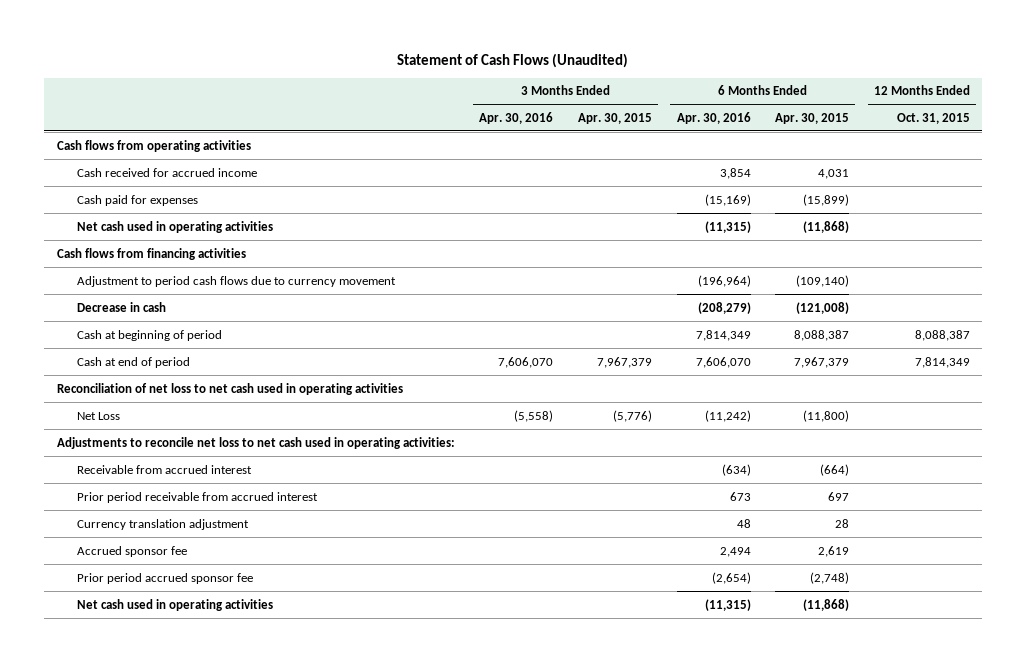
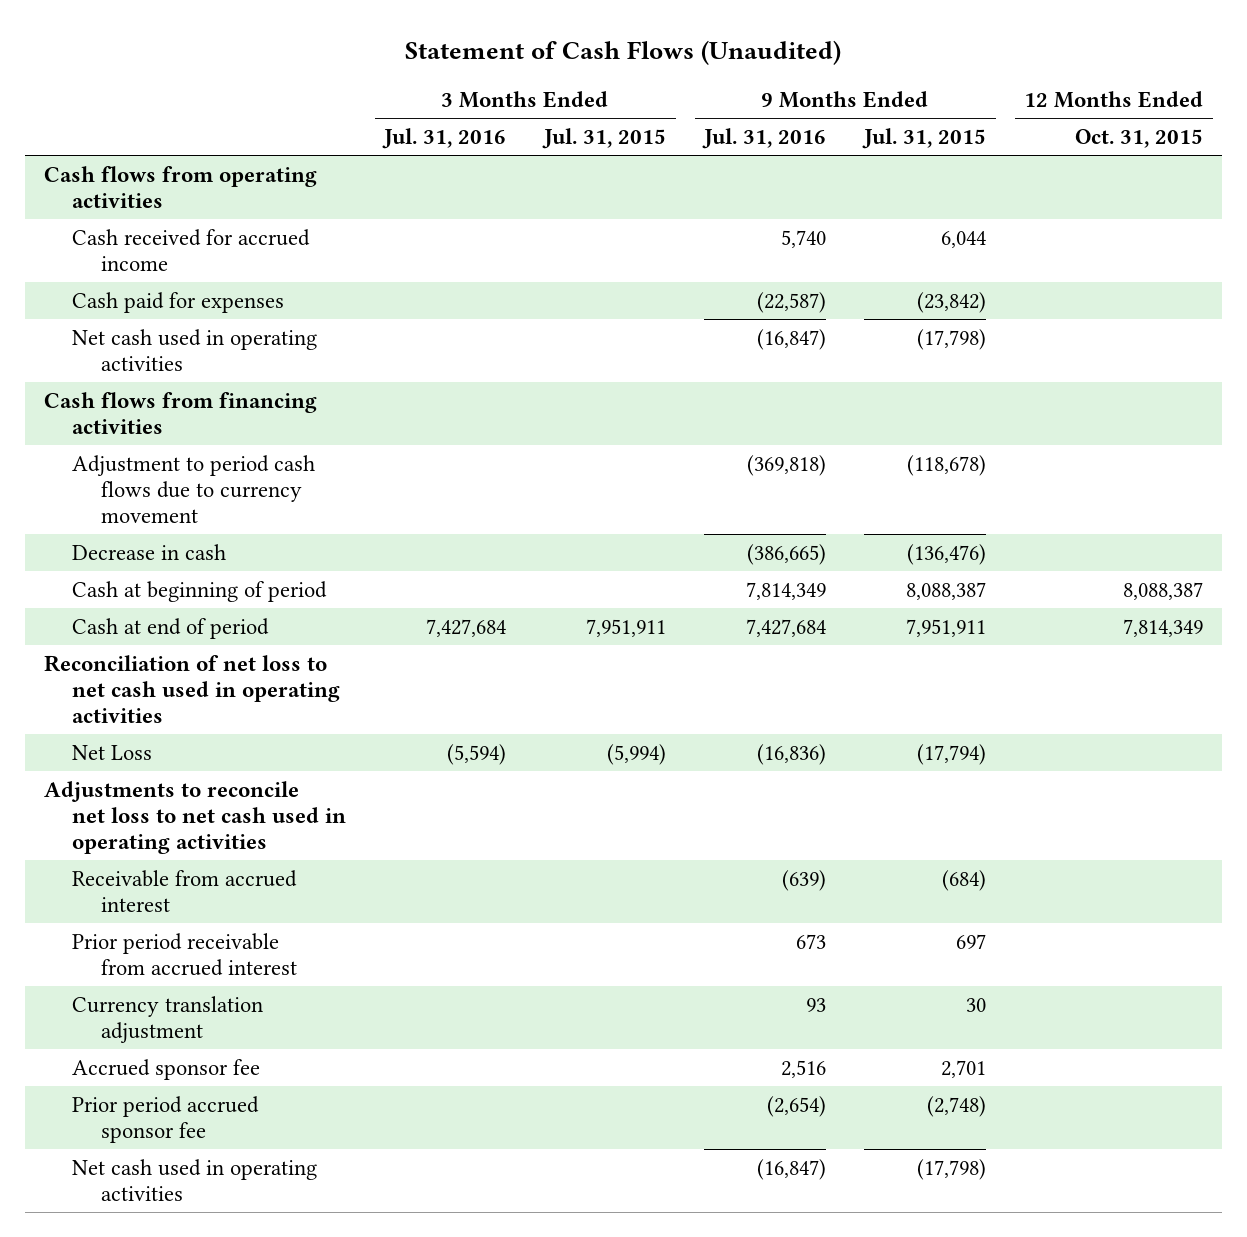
- | 3 Months Ended Apr. 30, 2016 | 3 Months Ended Apr. 30, 2015 | 6 Months Ended Apr. 30, 2016 | 6 Months Ended Apr. 30, 2015 | 12 Months Ended Oct. 31, 2015
+ | 3 Months Ended Jul. 31, 2016 | 3 Months Ended Jul. 31, 2015 | 9 Months Ended Jul. 31, 2016 | 9 Months Ended Jul. 31, 2015 | 12 Months Ended Oct. 31, 2015
- Adjustments to reconcile net loss to net cash used in operating activities:
+ Adjustments to reconcile net loss to net cash used in operating activities

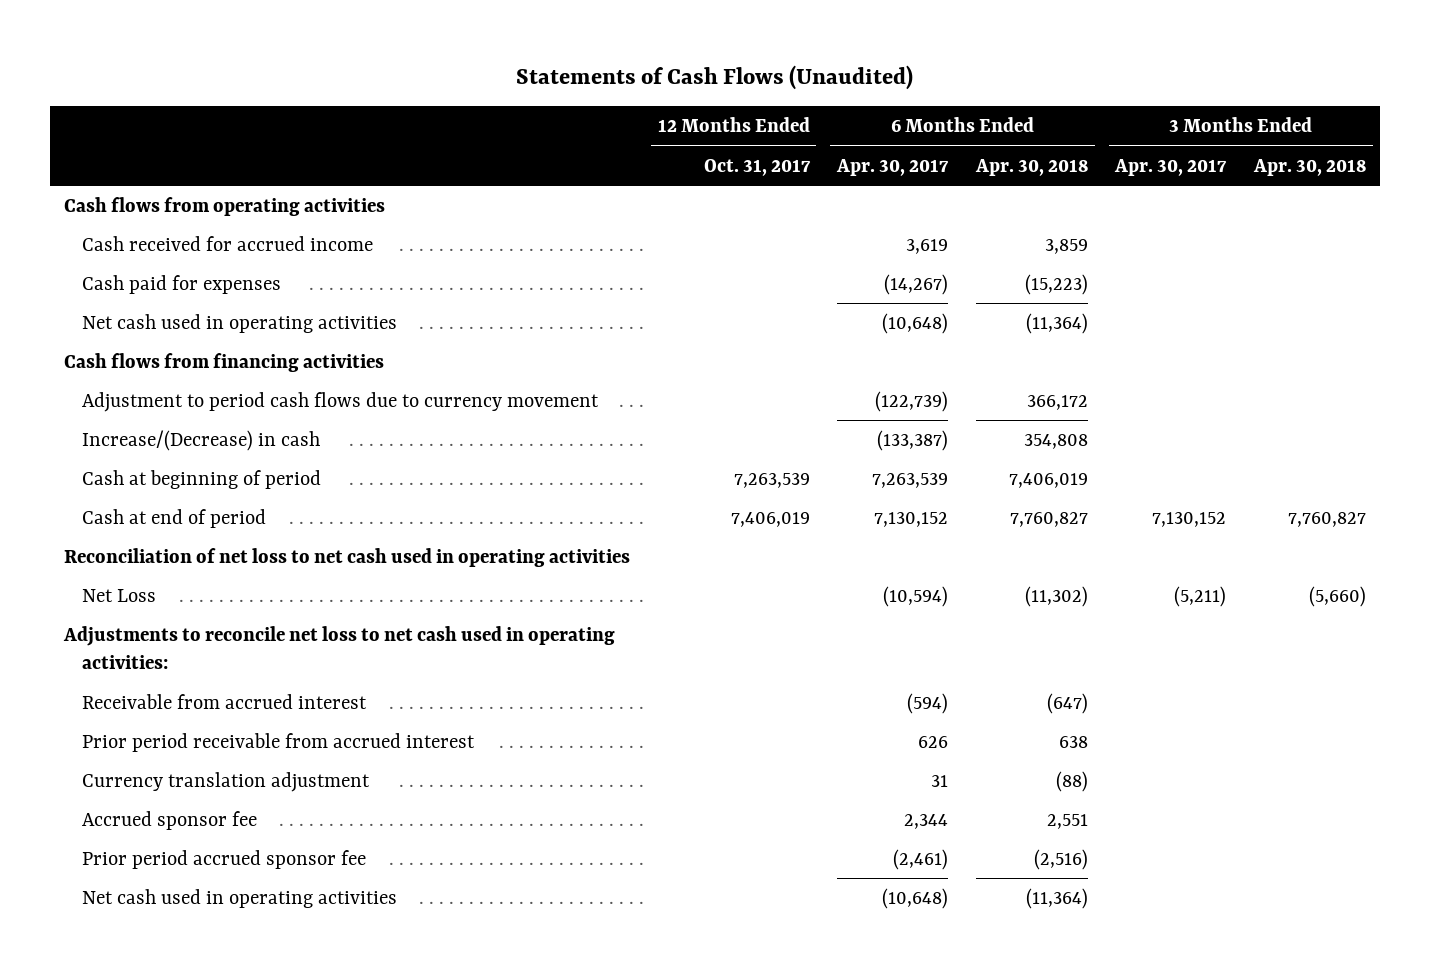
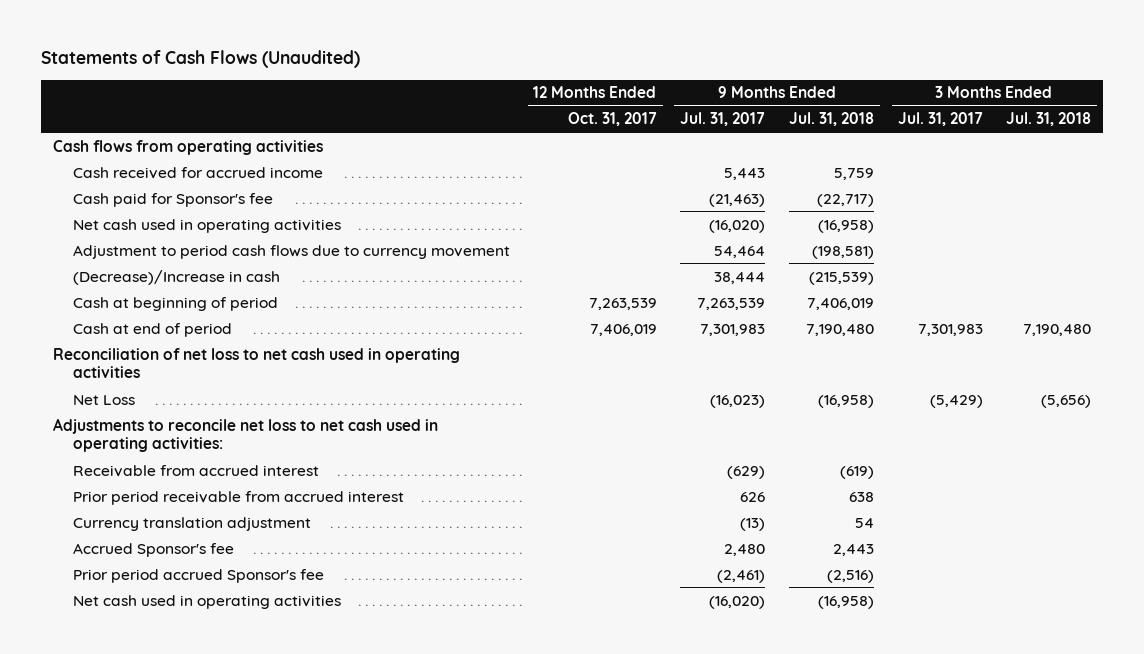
- | 12 Months Ended Oct. 31, 2017 | 6 Months Ended Apr. 30, 2017 | 6 Months Ended Apr. 30, 2018 | 3 Months Ended Apr. 30, 2017 | 3 Months Ended Apr. 30, 2018
+ | 12 Months Ended Oct. 31, 2017 | 9 Months Ended Jul. 31, 2017 | 9 Months Ended Jul. 31, 2018 | 3 Months Ended Jul. 31, 2017 | 3 Months Ended Jul. 31, 2018
- Cash paid for expenses | | (14,267) | (15,223) | |
+ Cash paid for Sponsor's fee | | (21,463) | (22,717) | |
- Cash flows from financing activities
- Increase/(Decrease) in cash | | (133,387) | 354,808 | |
+ (Decrease)/Increase in cash | | 38,444 | (215,539) | |
- Accrued sponsor fee | | 2,344 | 2,551 | |
- Prior period accrued sponsor fee | | (2,461) | (2,516) | |
+ Accrued Sponsor's fee | | 2,480 | 2,443 | |
+ Prior period accrued Sponsor's fee | | (2,461) | (2,516) | |

